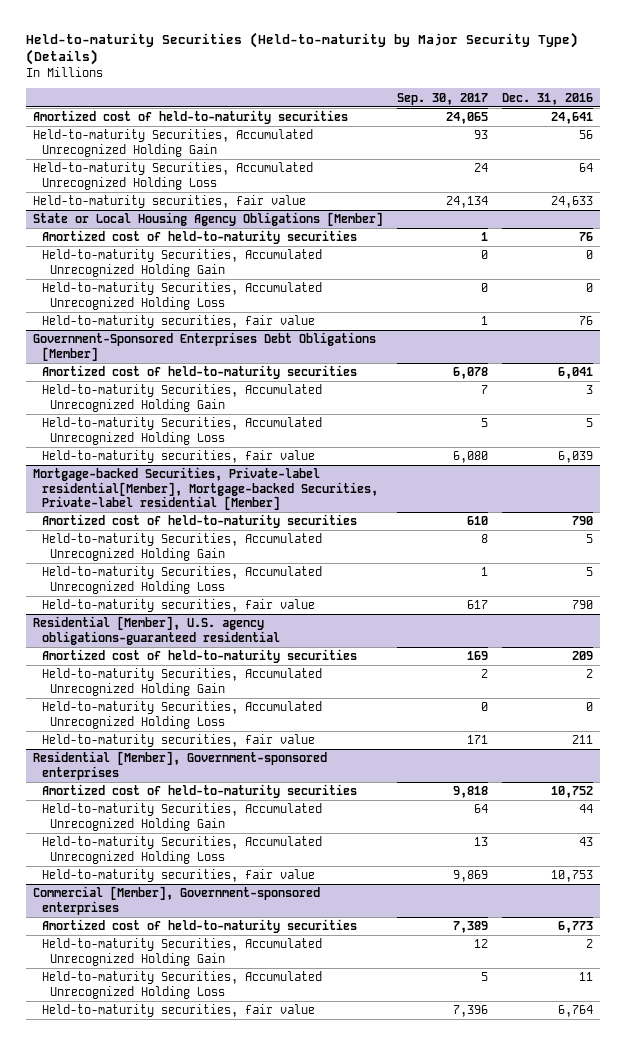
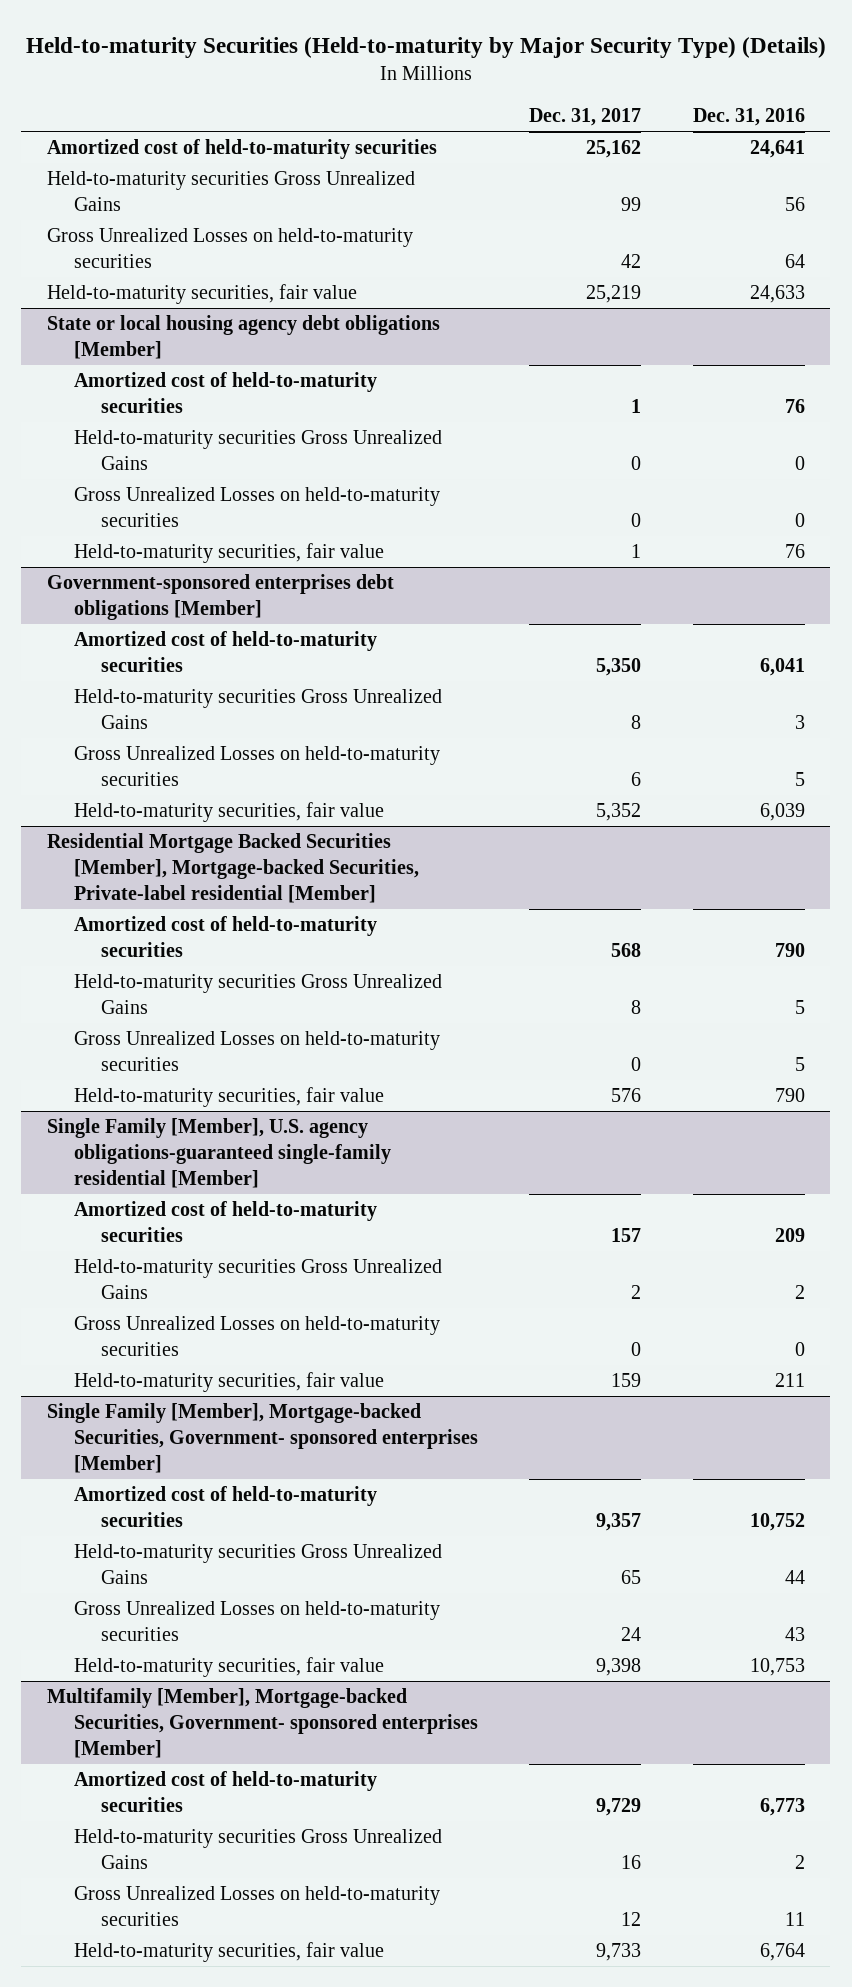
- | Sep. 30, 2017 | Dec. 31, 2016
+ | Dec. 31, 2017 | Dec. 31, 2016
- Held-to-maturity Securities, Accumulated Unrecognized Holding Gain | 93 | 56
- Held-to-maturity Securities, Accumulated Unrecognized Holding Loss | 24 | 64
+ Held-to-maturity securities Gross Unrealized Gains | 99 | 56
+ Gross Unrealized Losses on held-to-maturity securities | 42 | 64
- State or Local Housing Agency Obligations [Member]
+ State or local housing agency debt obligations [Member]
- Held-to-maturity Securities, Accumulated Unrecognized Holding Gain | 0 | 0
- Held-to-maturity Securities, Accumulated Unrecognized Holding Loss | 0 | 0
+ Held-to-maturity securities Gross Unrealized Gains | 0 | 0
+ Gross Unrealized Losses on held-to-maturity securities | 0 | 0
- Government-Sponsored Enterprises Debt Obligations [Member]
+ Government-sponsored enterprises debt obligations [Member]
- Held-to-maturity Securities, Accumulated Unrecognized Holding Gain | 7 | 3
- Held-to-maturity Securities, Accumulated Unrecognized Holding Loss | 5 | 5
+ Held-to-maturity securities Gross Unrealized Gains | 8 | 3
+ Gross Unrealized Losses on held-to-maturity securities | 6 | 5
- Mortgage-backed Securities, Private-label residential[Member], Mortgage-backed Securities, Private-label residential [Member]
+ Residential Mortgage Backed Securities [Member], Mortgage-backed Securities, Private-label residential [Member]
- Held-to-maturity Securities, Accumulated Unrecognized Holding Gain | 8 | 5
- Held-to-maturity Securities, Accumulated Unrecognized Holding Loss | 1 | 5
+ Held-to-maturity securities Gross Unrealized Gains | 8 | 5
+ Gross Unrealized Losses on held-to-maturity securities | 0 | 5
- Residential [Member], U.S. agency obligations-guaranteed residential
+ Single Family [Member], U.S. agency obligations-guaranteed single-family residential [Member]
- Held-to-maturity Securities, Accumulated Unrecognized Holding Gain | 2 | 2
- Held-to-maturity Securities, Accumulated Unrecognized Holding Loss | 0 | 0
+ Held-to-maturity securities Gross Unrealized Gains | 2 | 2
+ Gross Unrealized Losses on held-to-maturity securities | 0 | 0
- Residential [Member], Government-sponsored enterprises
+ Single Family [Member], Mortgage-backed Securities, Government- sponsored enterprises [Member]
- Held-to-maturity Securities, Accumulated Unrecognized Holding Gain | 64 | 44
- Held-to-maturity Securities, Accumulated Unrecognized Holding Loss | 13 | 43
+ Held-to-maturity securities Gross Unrealized Gains | 65 | 44
+ Gross Unrealized Losses on held-to-maturity securities | 24 | 43
- Commercial [Member], Government-sponsored enterprises
+ Multifamily [Member], Mortgage-backed Securities, Government- sponsored enterprises [Member]
- Held-to-maturity Securities, Accumulated Unrecognized Holding Gain | 12 | 2
- Held-to-maturity Securities, Accumulated Unrecognized Holding Loss | 5 | 11
+ Held-to-maturity securities Gross Unrealized Gains | 16 | 2
+ Gross Unrealized Losses on held-to-maturity securities | 12 | 11

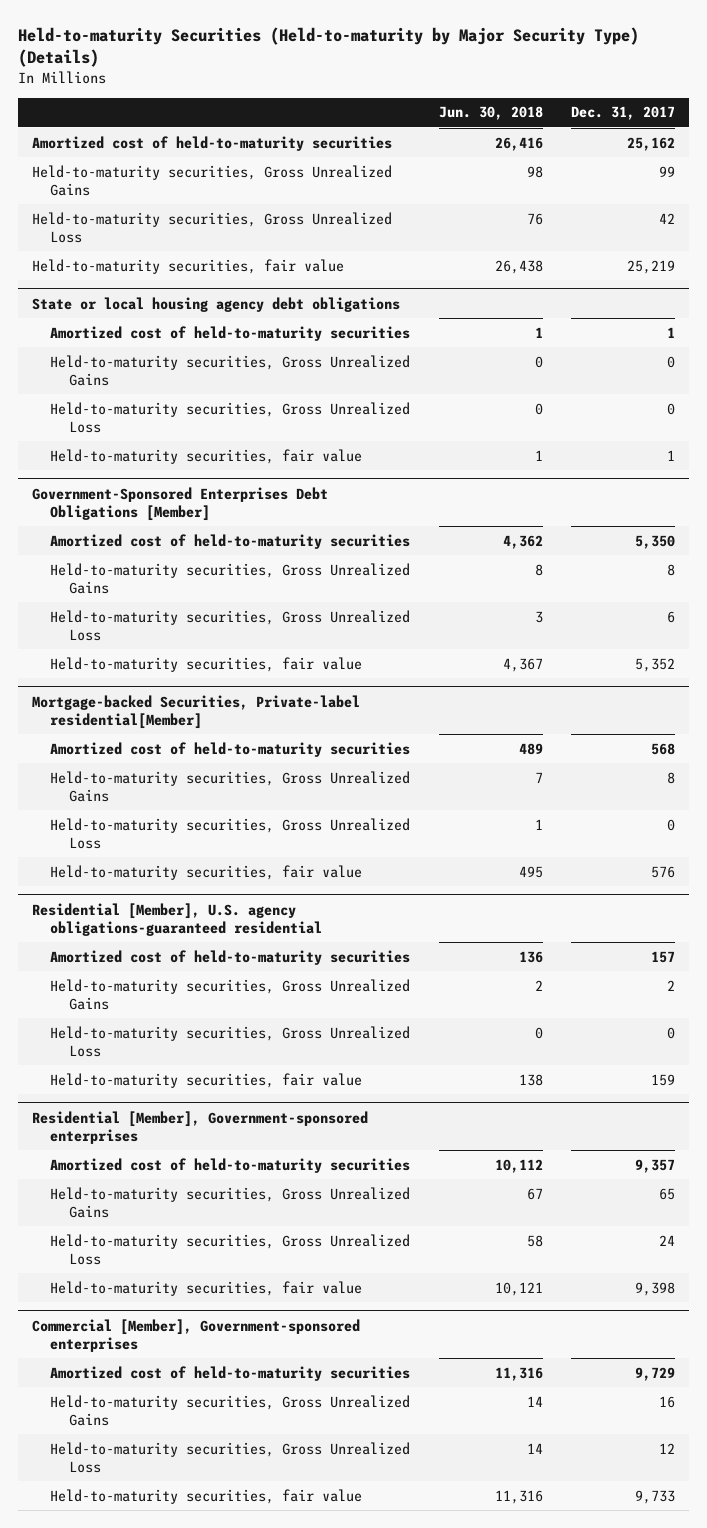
- | Dec. 31, 2017 | Dec. 31, 2016
+ | Jun. 30, 2018 | Dec. 31, 2017
- Held-to-maturity securities Gross Unrealized Gains | 99 | 56
- Gross Unrealized Losses on held-to-maturity securities | 42 | 64
+ Held-to-maturity securities, Gross Unrealized Gains | 98 | 99
+ Held-to-maturity securities, Gross Unrealized Loss | 76 | 42
- State or local housing agency debt obligations [Member]
+ State or local housing agency debt obligations
- Held-to-maturity securities Gross Unrealized Gains | 0 | 0
- Gross Unrealized Losses on held-to-maturity securities | 0 | 0
+ Held-to-maturity securities, Gross Unrealized Gains | 0 | 0
+ Held-to-maturity securities, Gross Unrealized Loss | 0 | 0
- Government-sponsored enterprises debt obligations [Member]
+ Government-Sponsored Enterprises Debt Obligations [Member]
- Held-to-maturity securities Gross Unrealized Gains | 8 | 3
- Gross Unrealized Losses on held-to-maturity securities | 6 | 5
+ Held-to-maturity securities, Gross Unrealized Gains | 8 | 8
+ Held-to-maturity securities, Gross Unrealized Loss | 3 | 6
- Residential Mortgage Backed Securities [Member], Mortgage-backed Securities, Private-label residential [Member]
+ Mortgage-backed Securities, Private-label residential[Member]
- Held-to-maturity securities Gross Unrealized Gains | 8 | 5
- Gross Unrealized Losses on held-to-maturity securities | 0 | 5
+ Held-to-maturity securities, Gross Unrealized Gains | 7 | 8
+ Held-to-maturity securities, Gross Unrealized Loss | 1 | 0
- Single Family [Member], U.S. agency obligations-guaranteed single-family residential [Member]
+ Residential [Member], U.S. agency obligations-guaranteed residential
- Held-to-maturity securities Gross Unrealized Gains | 2 | 2
- Gross Unrealized Losses on held-to-maturity securities | 0 | 0
+ Held-to-maturity securities, Gross Unrealized Gains | 2 | 2
+ Held-to-maturity securities, Gross Unrealized Loss | 0 | 0
- Single Family [Member], Mortgage-backed Securities, Government- sponsored enterprises [Member]
+ Residential [Member], Government-sponsored enterprises
- Held-to-maturity securities Gross Unrealized Gains | 65 | 44
- Gross Unrealized Losses on held-to-maturity securities | 24 | 43
+ Held-to-maturity securities, Gross Unrealized Gains | 67 | 65
+ Held-to-maturity securities, Gross Unrealized Loss | 58 | 24
- Multifamily [Member], Mortgage-backed Securities, Government- sponsored enterprises [Member]
+ Commercial [Member], Government-sponsored enterprises
- Held-to-maturity securities Gross Unrealized Gains | 16 | 2
- Gross Unrealized Losses on held-to-maturity securities | 12 | 11
+ Held-to-maturity securities, Gross Unrealized Gains | 14 | 16
+ Held-to-maturity securities, Gross Unrealized Loss | 14 | 12

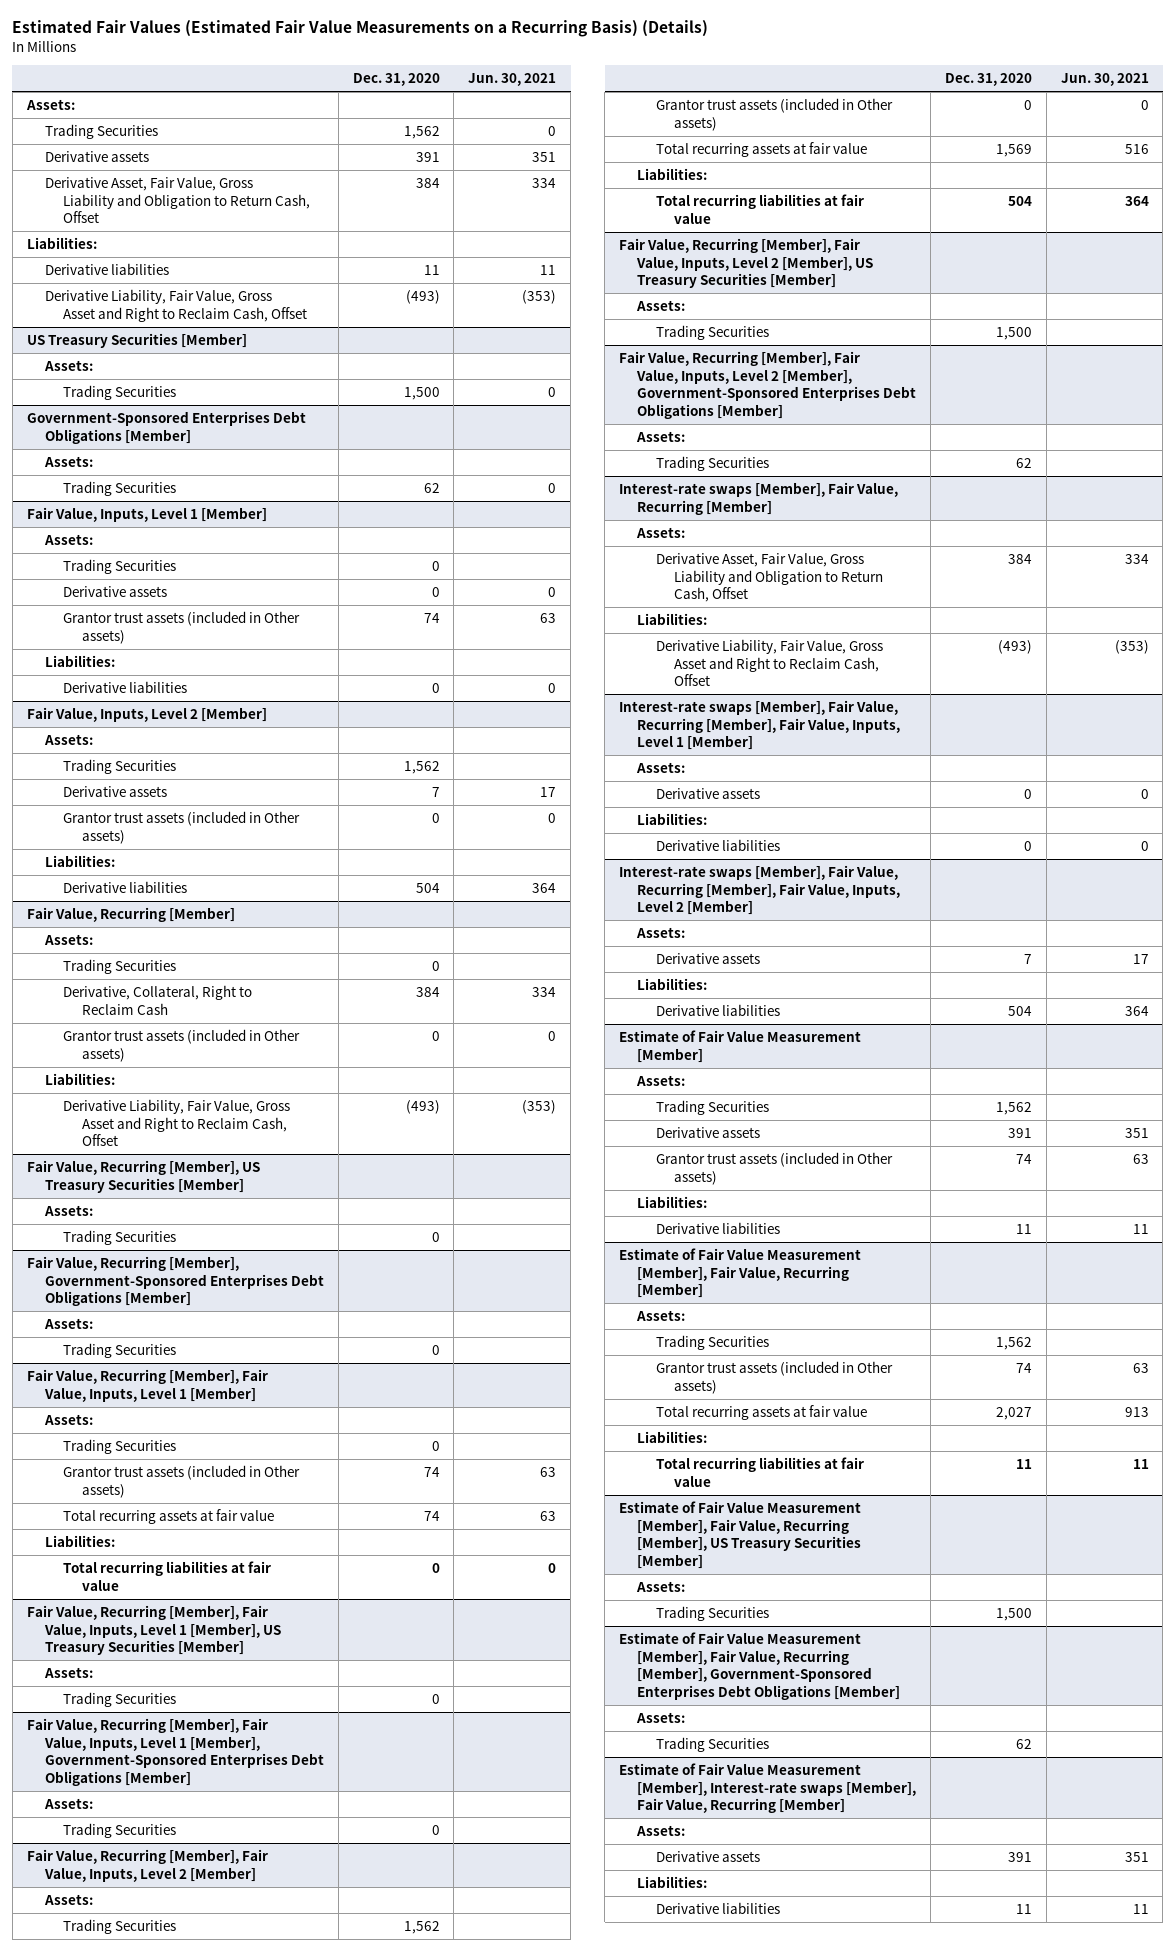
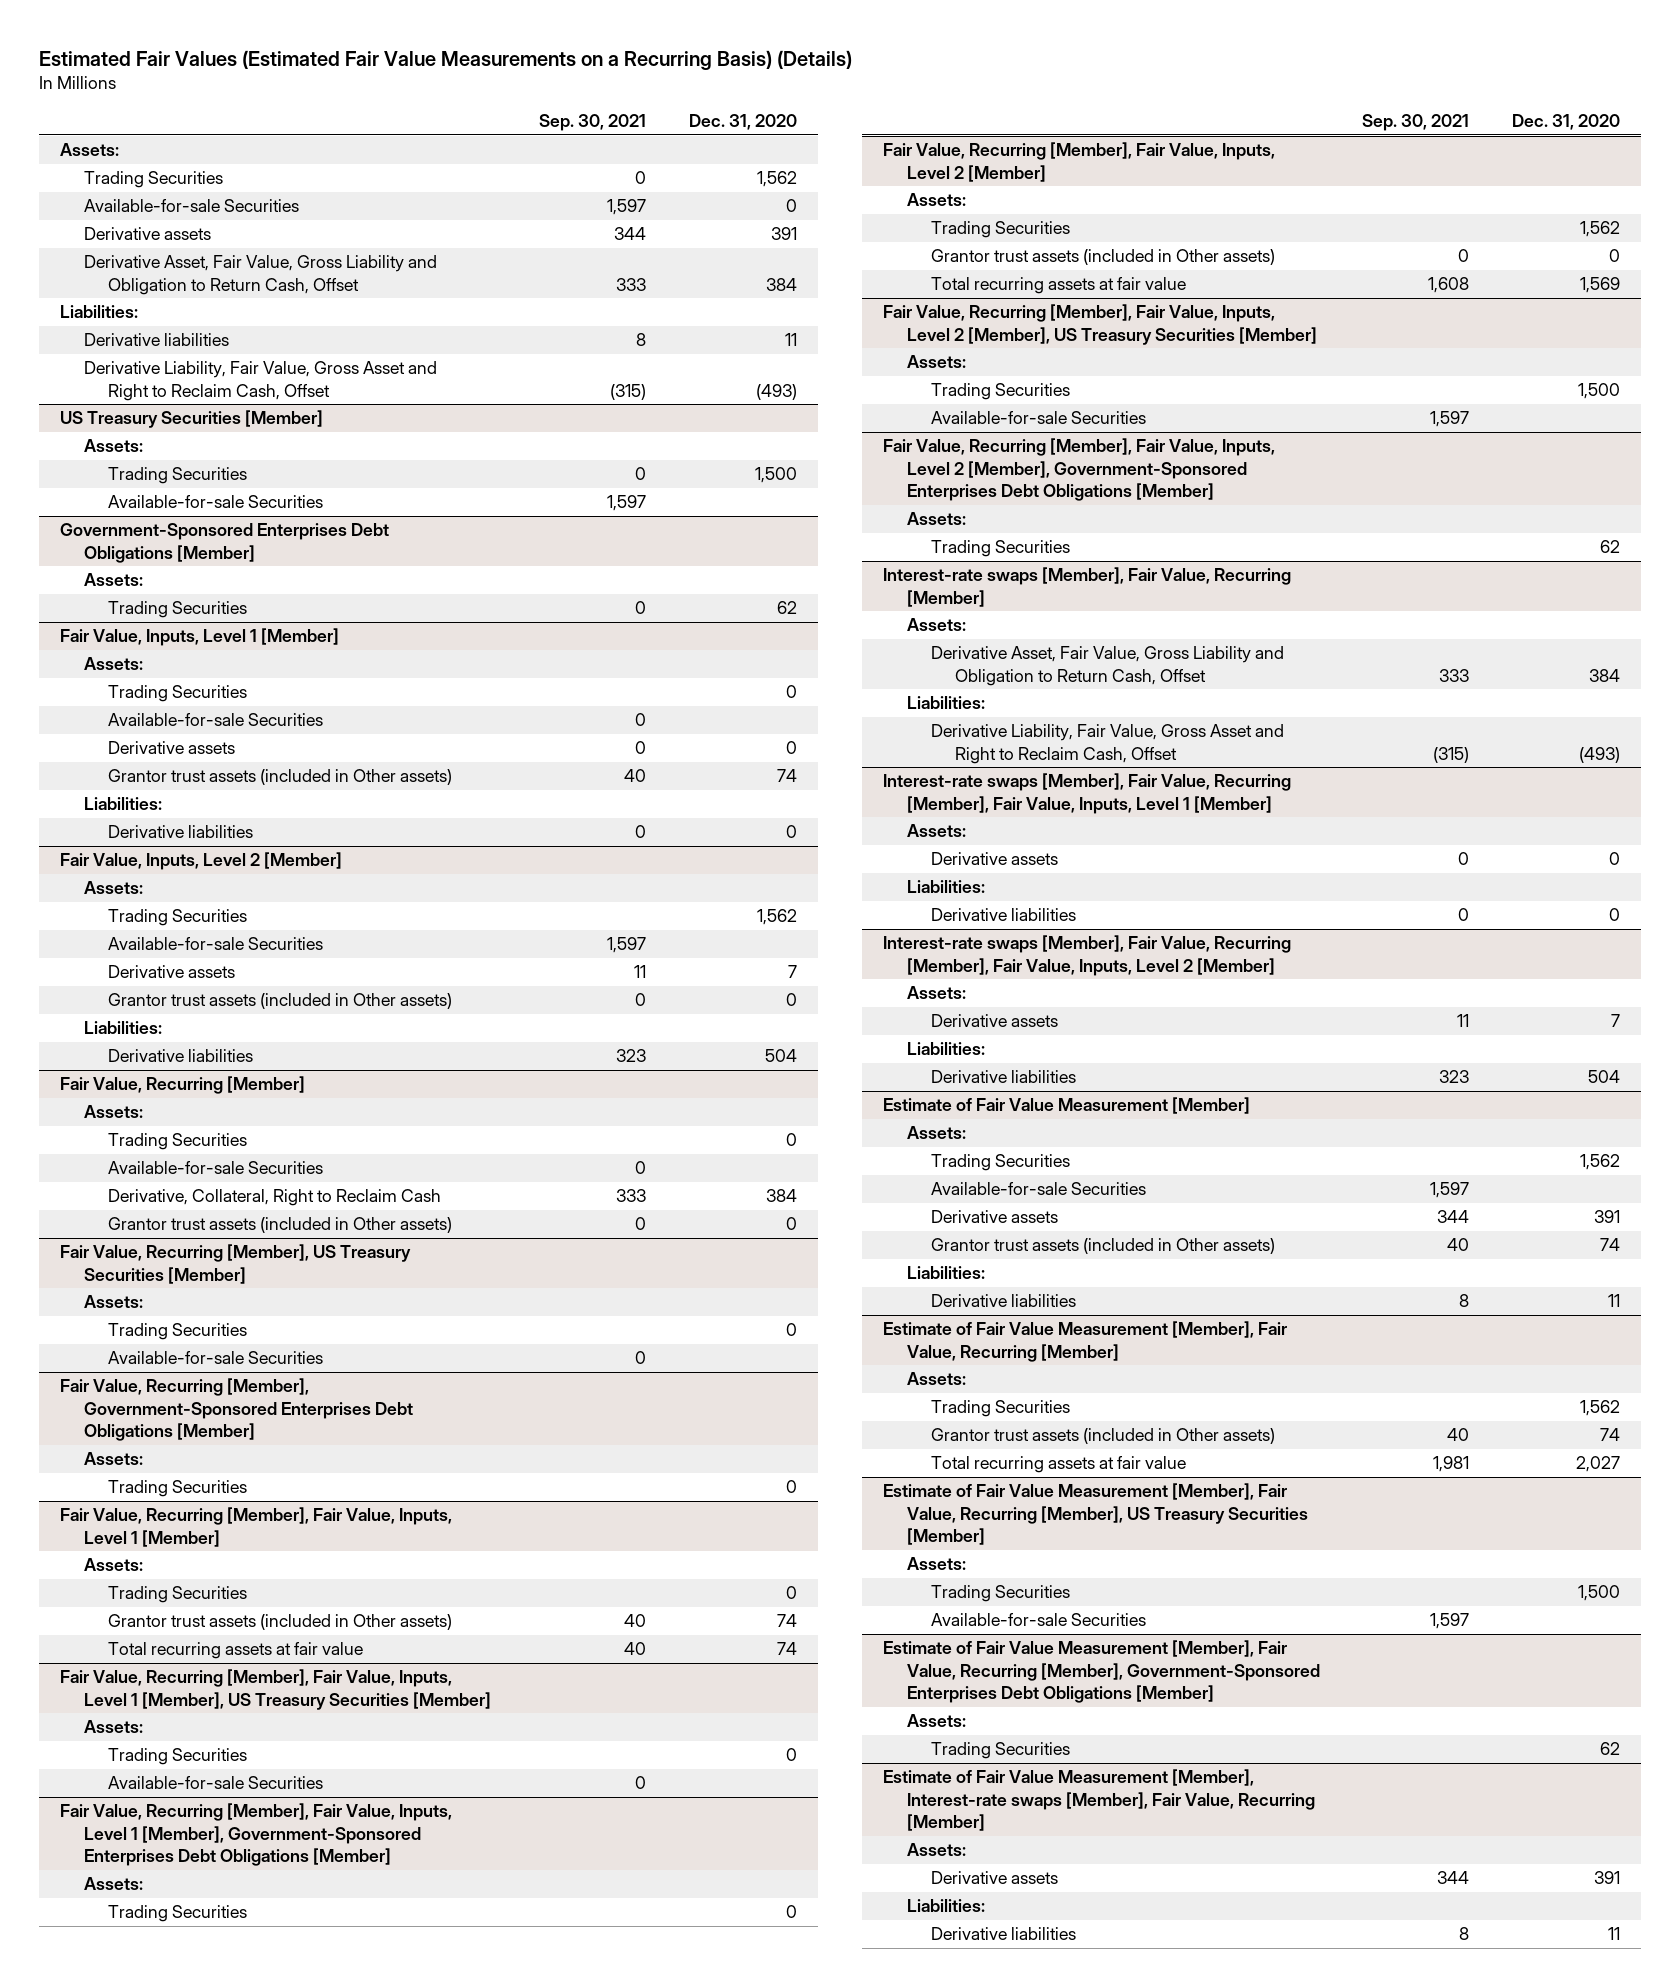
- | Dec. 31, 2020 | Jun. 30, 2021
+ | Sep. 30, 2021 | Dec. 31, 2020
+ Available-for-sale Securities | 1,597 | 0
@ US Treasury Securities [Member]
+ Available-for-sale Securities | 1,597 |
@ Fair Value, Inputs, Level 1 [Member]
+ Available-for-sale Securities | 0 |
@ Fair Value, Inputs, Level 2 [Member]
+ Available-for-sale Securities | 1,597 |
@ Fair Value, Recurring [Member]
+ Available-for-sale Securities | 0 |
- Liabilities:
- Derivative Liability, Fair Value, Gross Asset and Right to Reclaim Cash, Offset | (493) | (353)
@ Fair Value, Recurring [Member], US Treasury Securities [Member]
+ Available-for-sale Securities | 0 |
@ Fair Value, Recurring [Member], Fair Value, Inputs, Level 1 [Member]
- Liabilities:
- Total recurring liabilities at fair value | 0 | 0
@ Fair Value, Recurring [Member], Fair Value, Inputs, Level 1 [Member], US Treasury Securities [Member]
+ Available-for-sale Securities | 0 |
@ Fair Value, Recurring [Member], Fair Value, Inputs, Level 2 [Member]
- Liabilities:
- Total recurring liabilities at fair value | 504 | 364
@ Fair Value, Recurring [Member], Fair Value, Inputs, Level 2 [Member], US Treasury Securities [Member]
+ Available-for-sale Securities | 1,597 |
@ Estimate of Fair Value Measurement [Member]
+ Available-for-sale Securities | 1,597 |
@ Estimate of Fair Value Measurement [Member], Fair Value, Recurring [Member]
- Liabilities:
- Total recurring liabilities at fair value | 11 | 11
@ Estimate of Fair Value Measurement [Member], Fair Value, Recurring [Member], US Treasury Securities [Member]
+ Available-for-sale Securities | 1,597 |

